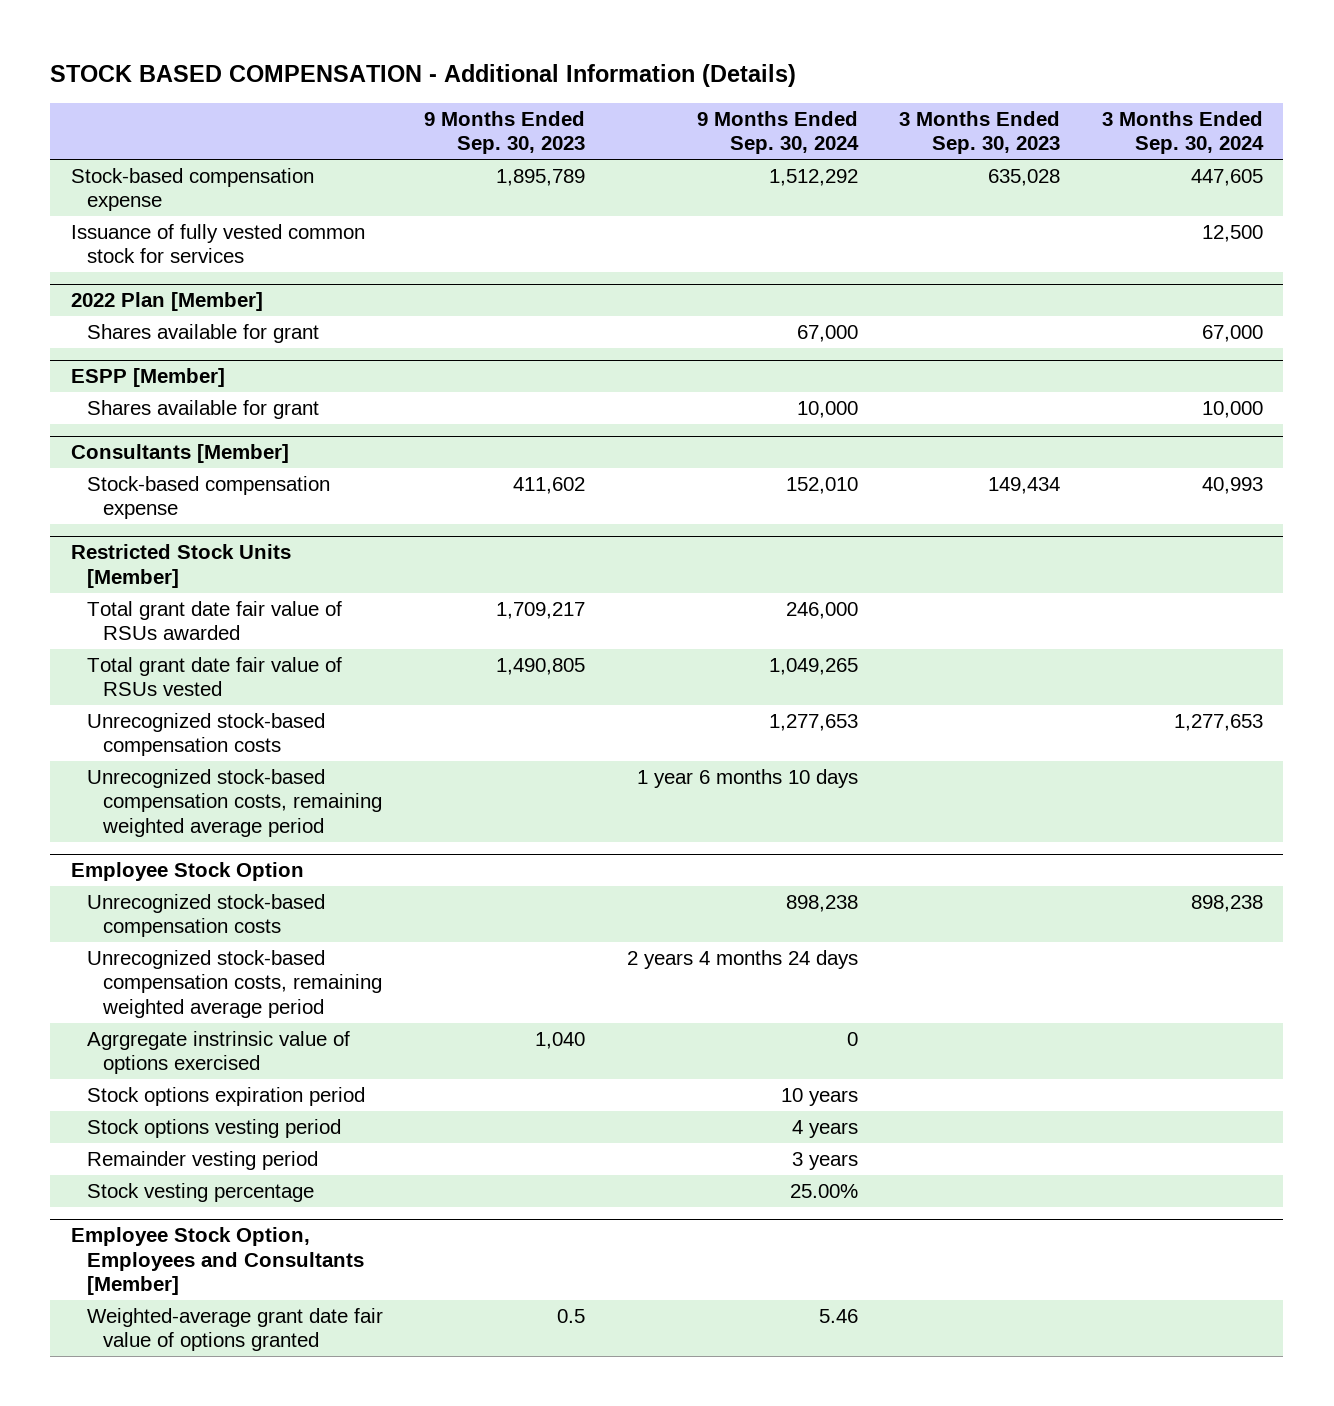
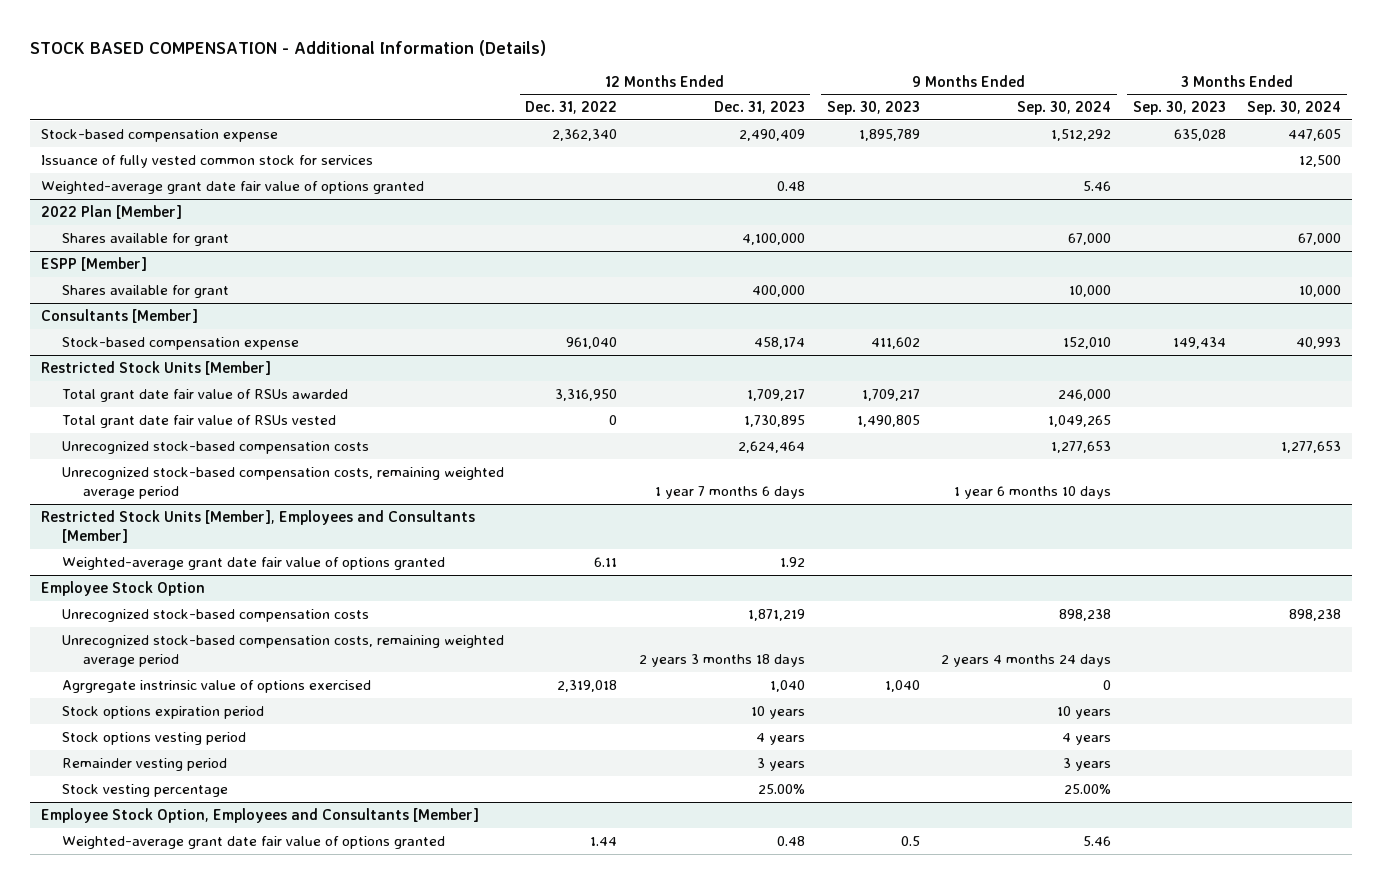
- | 9 Months Ended Sep. 30, 2023 | 9 Months Ended Sep. 30, 2024 | 3 Months Ended Sep. 30, 2023 | 3 Months Ended Sep. 30, 2024
+ | 12 Months Ended Dec. 31, 2022 | 12 Months Ended Dec. 31, 2023 | 9 Months Ended Sep. 30, 2023 | 9 Months Ended Sep. 30, 2024 | 3 Months Ended Sep. 30, 2023 | 3 Months Ended Sep. 30, 2024
+ Weighted-average grant date fair value of options granted | | 0.48 | | 5.46 | |
+ Restricted Stock Units [Member], Employees and Consultants [Member]
+ Weighted-average grant date fair value of options granted | 6.11 | 1.92 | | | |

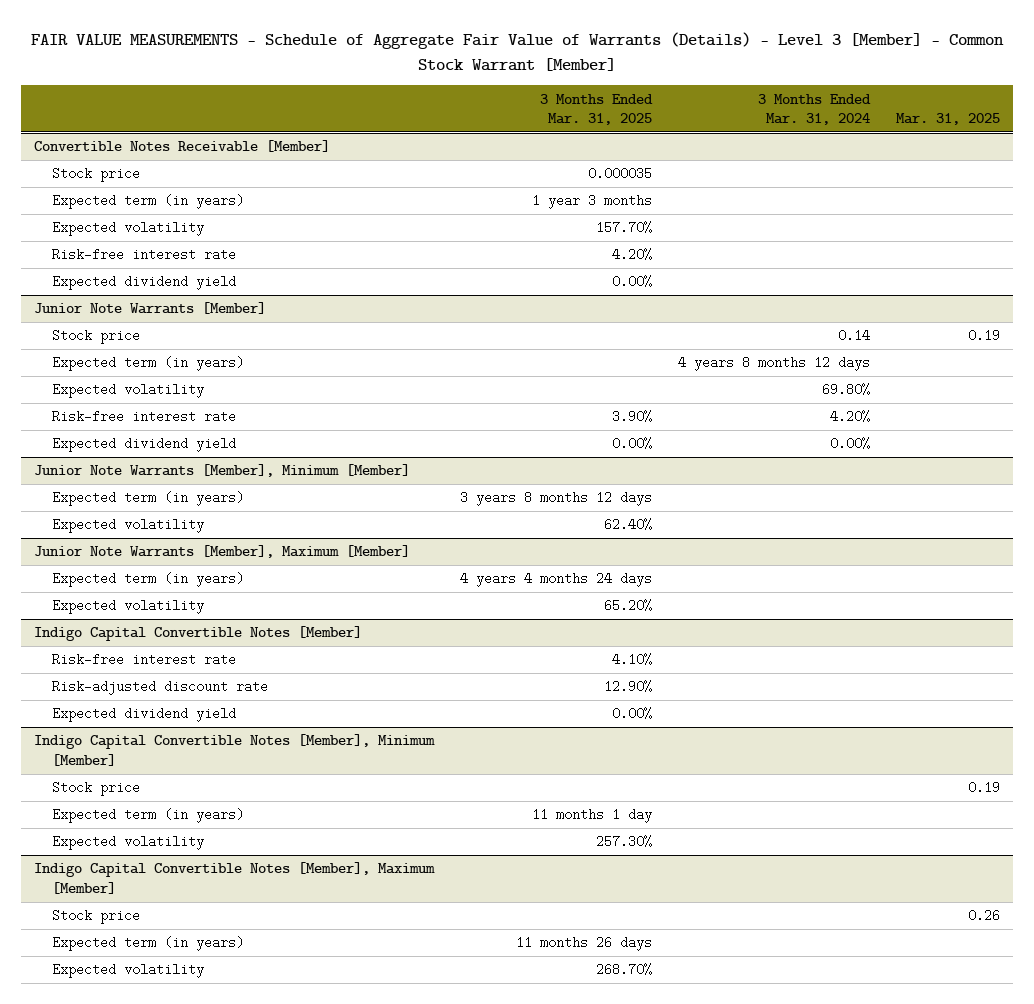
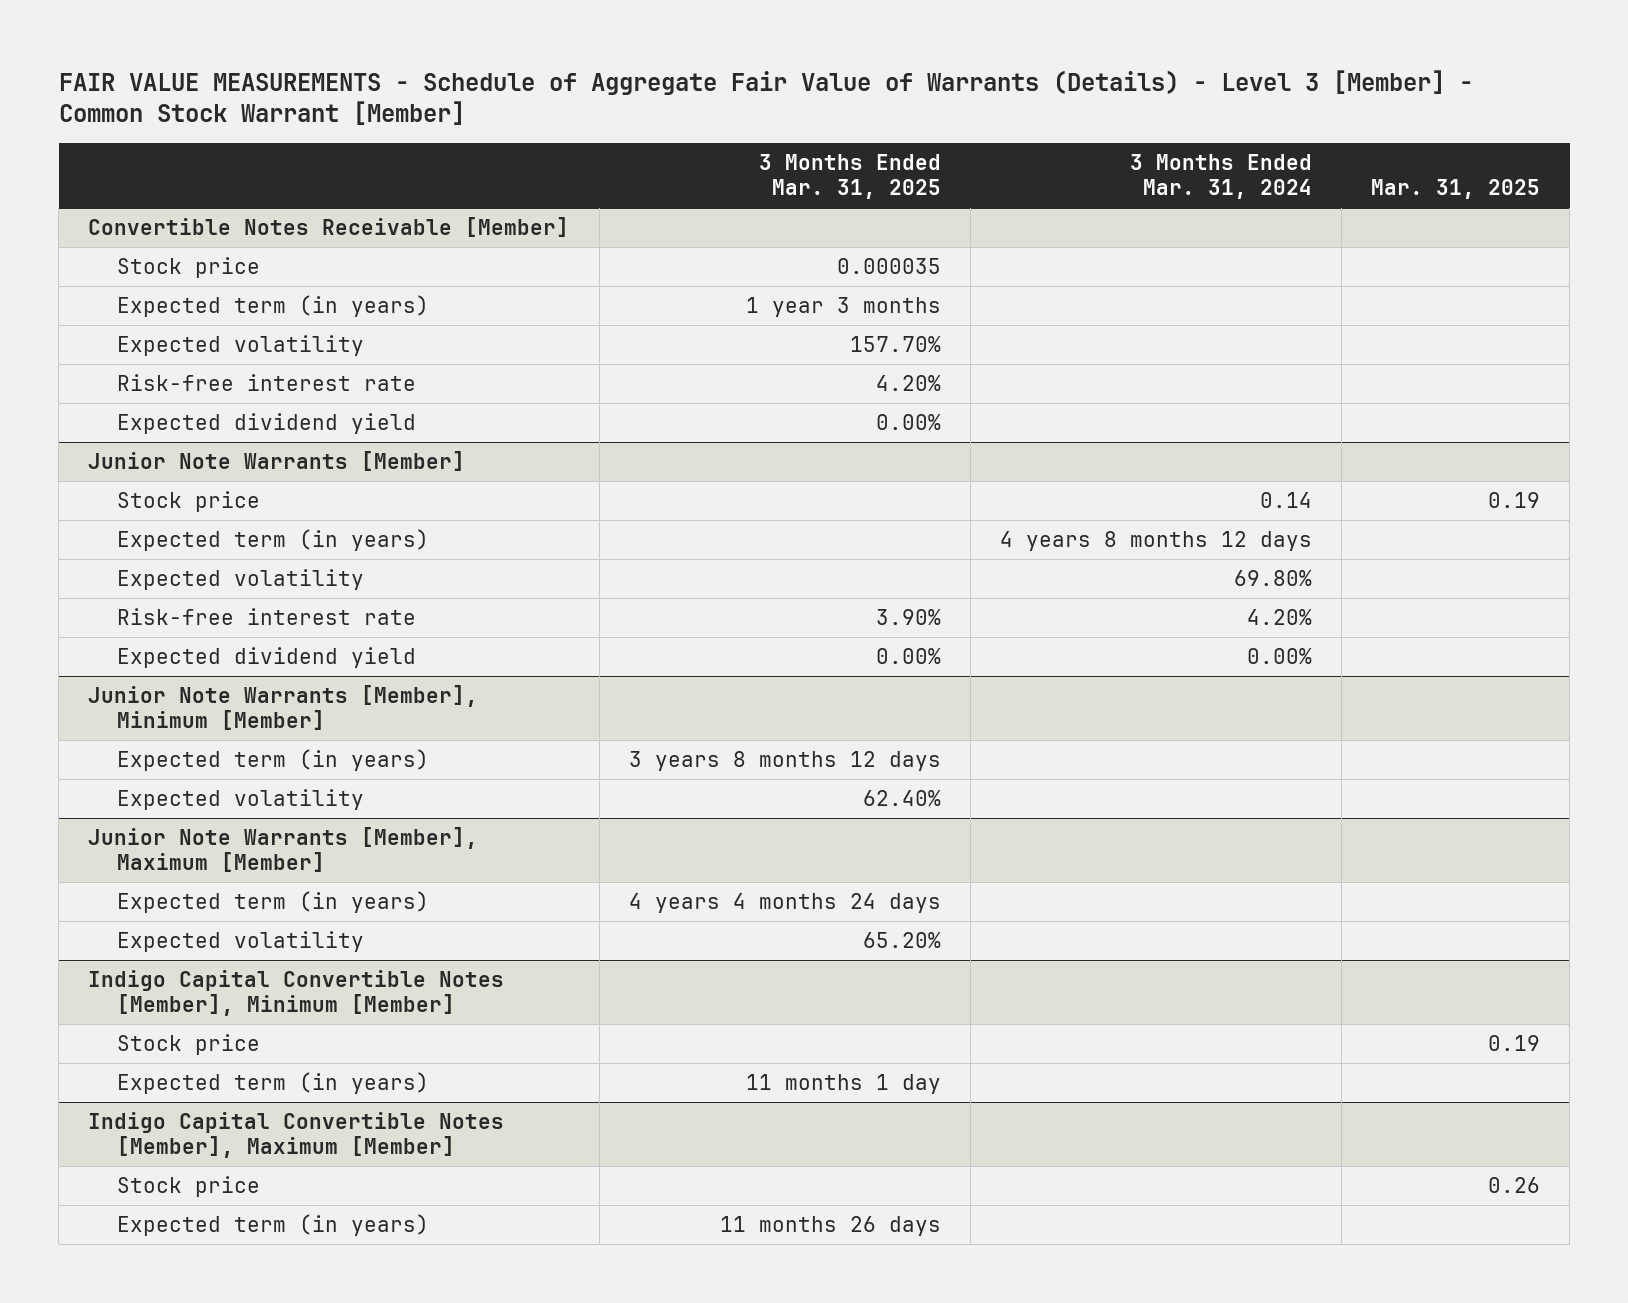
- Indigo Capital Convertible Notes [Member]
- Risk-free interest rate | 4.10% | |
- Risk-adjusted discount rate | 12.90% | |
- Expected dividend yield | 0.00% | |
@ Indigo Capital Convertible Notes [Member], Minimum [Member]
- Expected volatility | 257.30% | |
@ Indigo Capital Convertible Notes [Member], Maximum [Member]
- Expected volatility | 268.70% | |

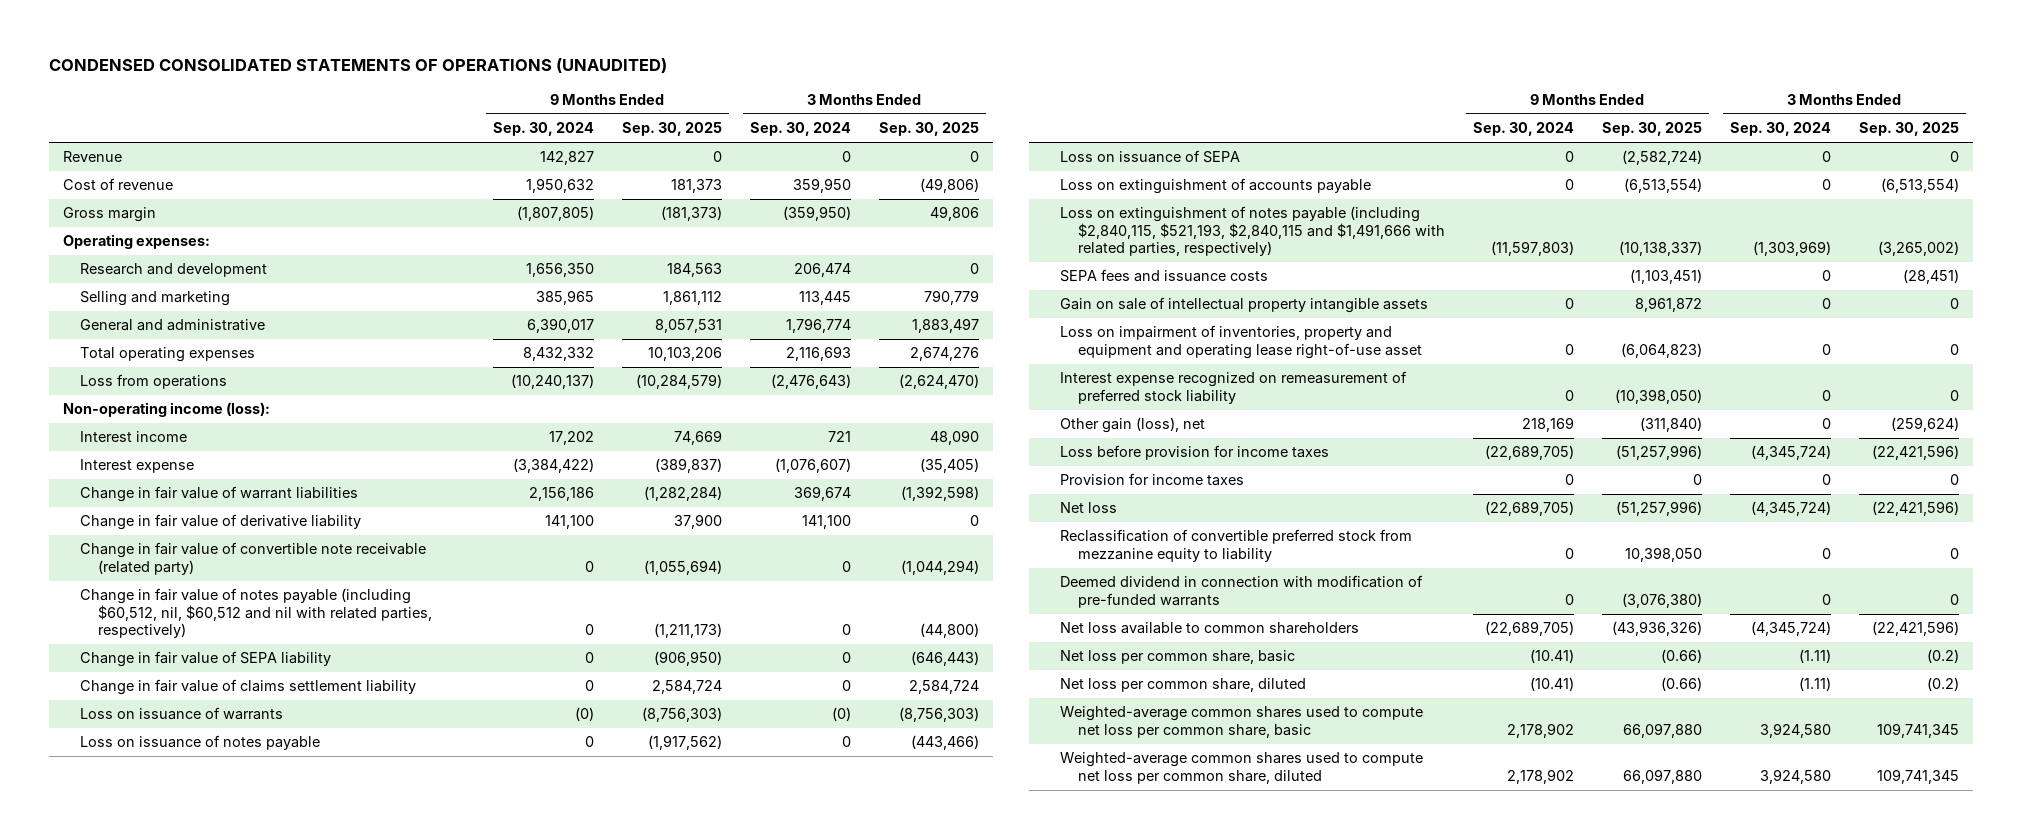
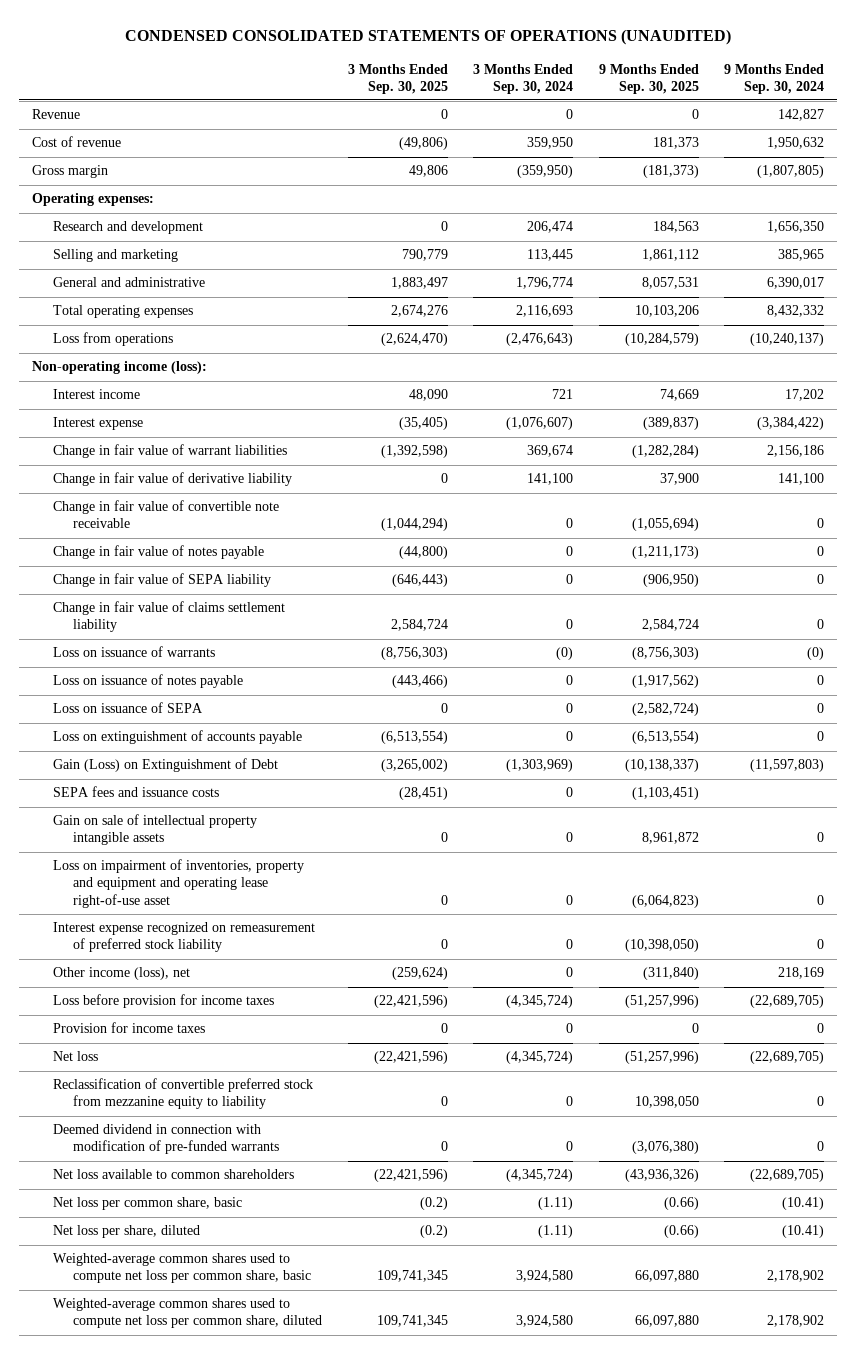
- | 9 Months Ended Sep. 30, 2024 | 9 Months Ended Sep. 30, 2025 | 3 Months Ended Sep. 30, 2024 | 3 Months Ended Sep. 30, 2025
+ | 3 Months Ended Sep. 30, 2025 | 3 Months Ended Sep. 30, 2024 | 9 Months Ended Sep. 30, 2025 | 9 Months Ended Sep. 30, 2024
- Change in fair value of convertible note receivable (related party) | 0 | (1,055,694) | 0 | (1,044,294)
- Change in fair value of notes payable (including $60,512, nil, $60,512 and nil with related parties, respectively) | 0 | (1,211,173) | 0 | (44,800)
+ Change in fair value of convertible note receivable | (1,044,294) | 0 | (1,055,694) | 0
+ Change in fair value of notes payable | (44,800) | 0 | (1,211,173) | 0
- Loss on extinguishment of notes payable (including $2,840,115, $521,193, $2,840,115 and $1,491,666 with related parties, respectively) | (11,597,803) | (10,138,337) | (1,303,969) | (3,265,002)
+ Gain (Loss) on Extinguishment of Debt | (3,265,002) | (1,303,969) | (10,138,337) | (11,597,803)
- Other gain (loss), net | 218,169 | (311,840) | 0 | (259,624)
+ Other income (loss), net | (259,624) | 0 | (311,840) | 218,169
- Net loss per common share, diluted | (10.41) | (0.66) | (1.11) | (0.2)
+ Net loss per share, diluted | (0.2) | (1.11) | (0.66) | (10.41)

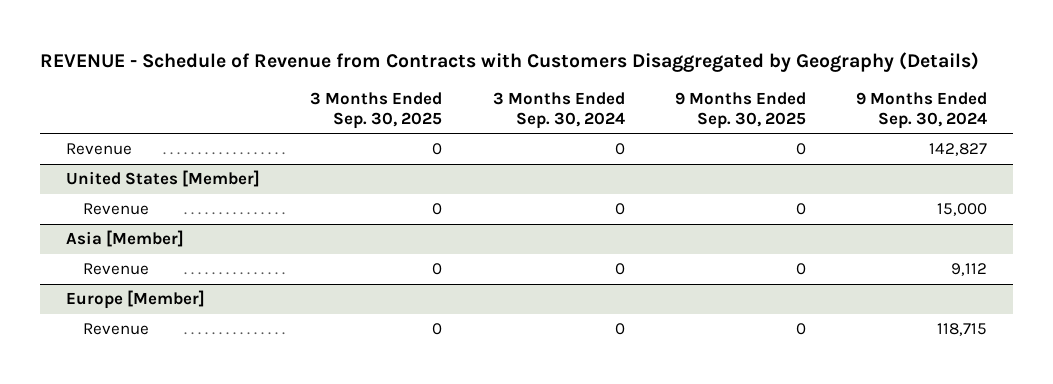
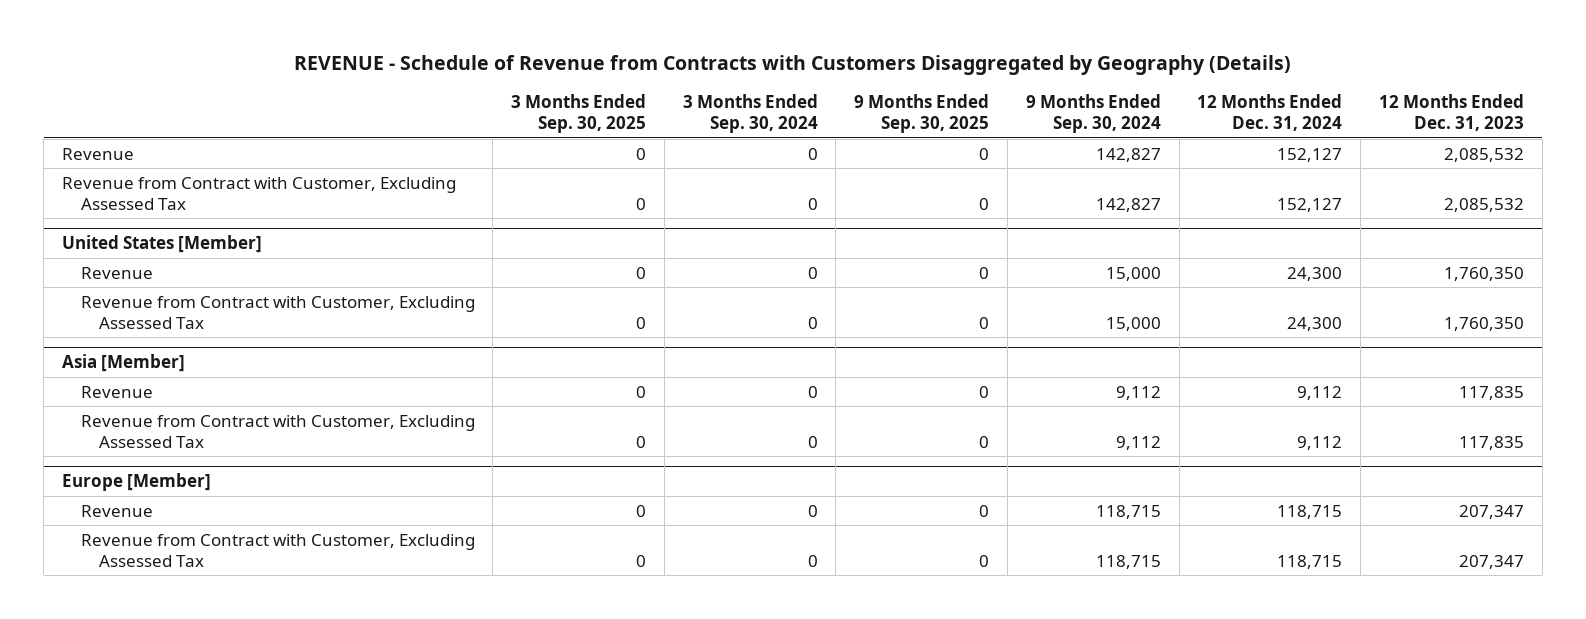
- | 3 Months Ended Sep. 30, 2025 | 3 Months Ended Sep. 30, 2024 | 9 Months Ended Sep. 30, 2025 | 9 Months Ended Sep. 30, 2024
+ | 3 Months Ended Sep. 30, 2025 | 3 Months Ended Sep. 30, 2024 | 9 Months Ended Sep. 30, 2025 | 9 Months Ended Sep. 30, 2024 | 12 Months Ended Dec. 31, 2024 | 12 Months Ended Dec. 31, 2023
+ Revenue from Contract with Customer, Excluding Assessed Tax | 0 | 0 | 0 | 142,827 | 152,127 | 2,085,532
@ United States [Member]
+ Revenue from Contract with Customer, Excluding Assessed Tax | 0 | 0 | 0 | 15,000 | 24,300 | 1,760,350
@ Asia [Member]
+ Revenue from Contract with Customer, Excluding Assessed Tax | 0 | 0 | 0 | 9,112 | 9,112 | 117,835
@ Europe [Member]
+ Revenue from Contract with Customer, Excluding Assessed Tax | 0 | 0 | 0 | 118,715 | 118,715 | 207,347

